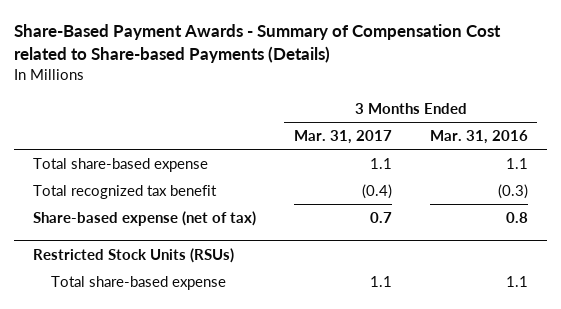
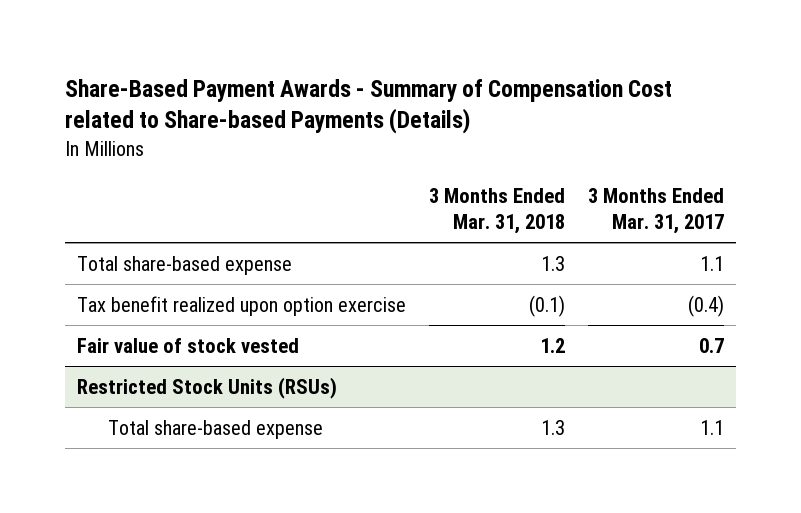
- | 3 Months Ended Mar. 31, 2017 | 3 Months Ended Mar. 31, 2016
+ | 3 Months Ended Mar. 31, 2018 | 3 Months Ended Mar. 31, 2017
- Total recognized tax benefit | (0.4) | (0.3)
- Share-based expense (net of tax) | 0.7 | 0.8
+ Tax benefit realized upon option exercise | (0.1) | (0.4)
+ Fair value of stock vested | 1.2 | 0.7

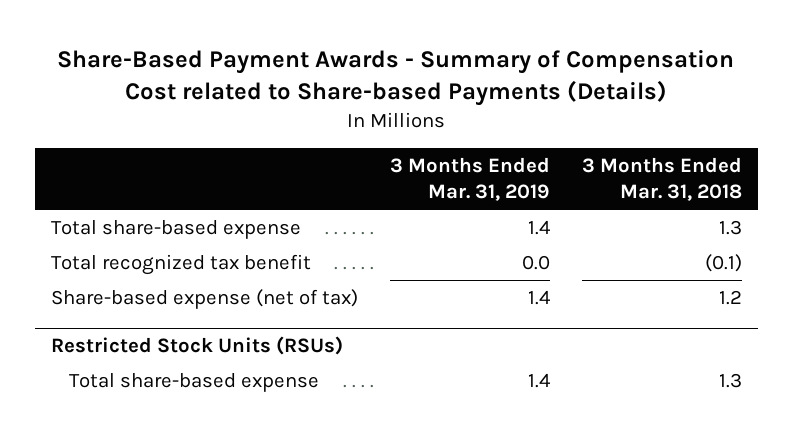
- | 3 Months Ended Mar. 31, 2018 | 3 Months Ended Mar. 31, 2017
+ | 3 Months Ended Mar. 31, 2019 | 3 Months Ended Mar. 31, 2018
- Tax benefit realized upon option exercise | (0.1) | (0.4)
- Fair value of stock vested | 1.2 | 0.7
+ Total recognized tax benefit | 0.0 | (0.1)
+ Share-based expense (net of tax) | 1.4 | 1.2

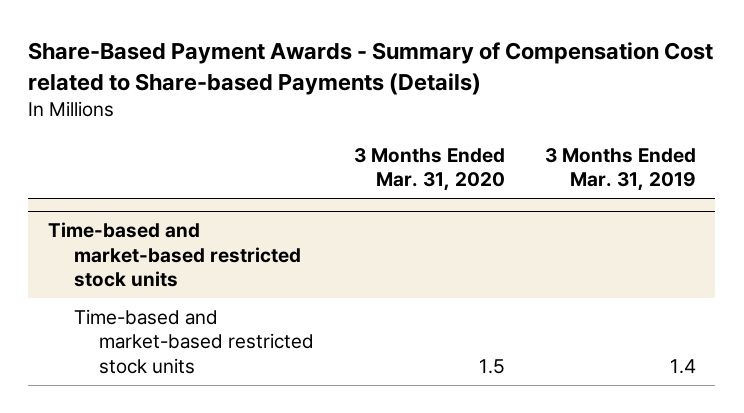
- | 3 Months Ended Mar. 31, 2019 | 3 Months Ended Mar. 31, 2018
+ | 3 Months Ended Mar. 31, 2020 | 3 Months Ended Mar. 31, 2019
- Total share-based expense | 1.4 | 1.3
- Total recognized tax benefit | 0.0 | (0.1)
- Share-based expense (net of tax) | 1.4 | 1.2
- Restricted Stock Units (RSUs)
- Total share-based expense | 1.4 | 1.3
+ Time-based and market-based restricted stock units
+ Time-based and market-based restricted stock units | 1.5 | 1.4

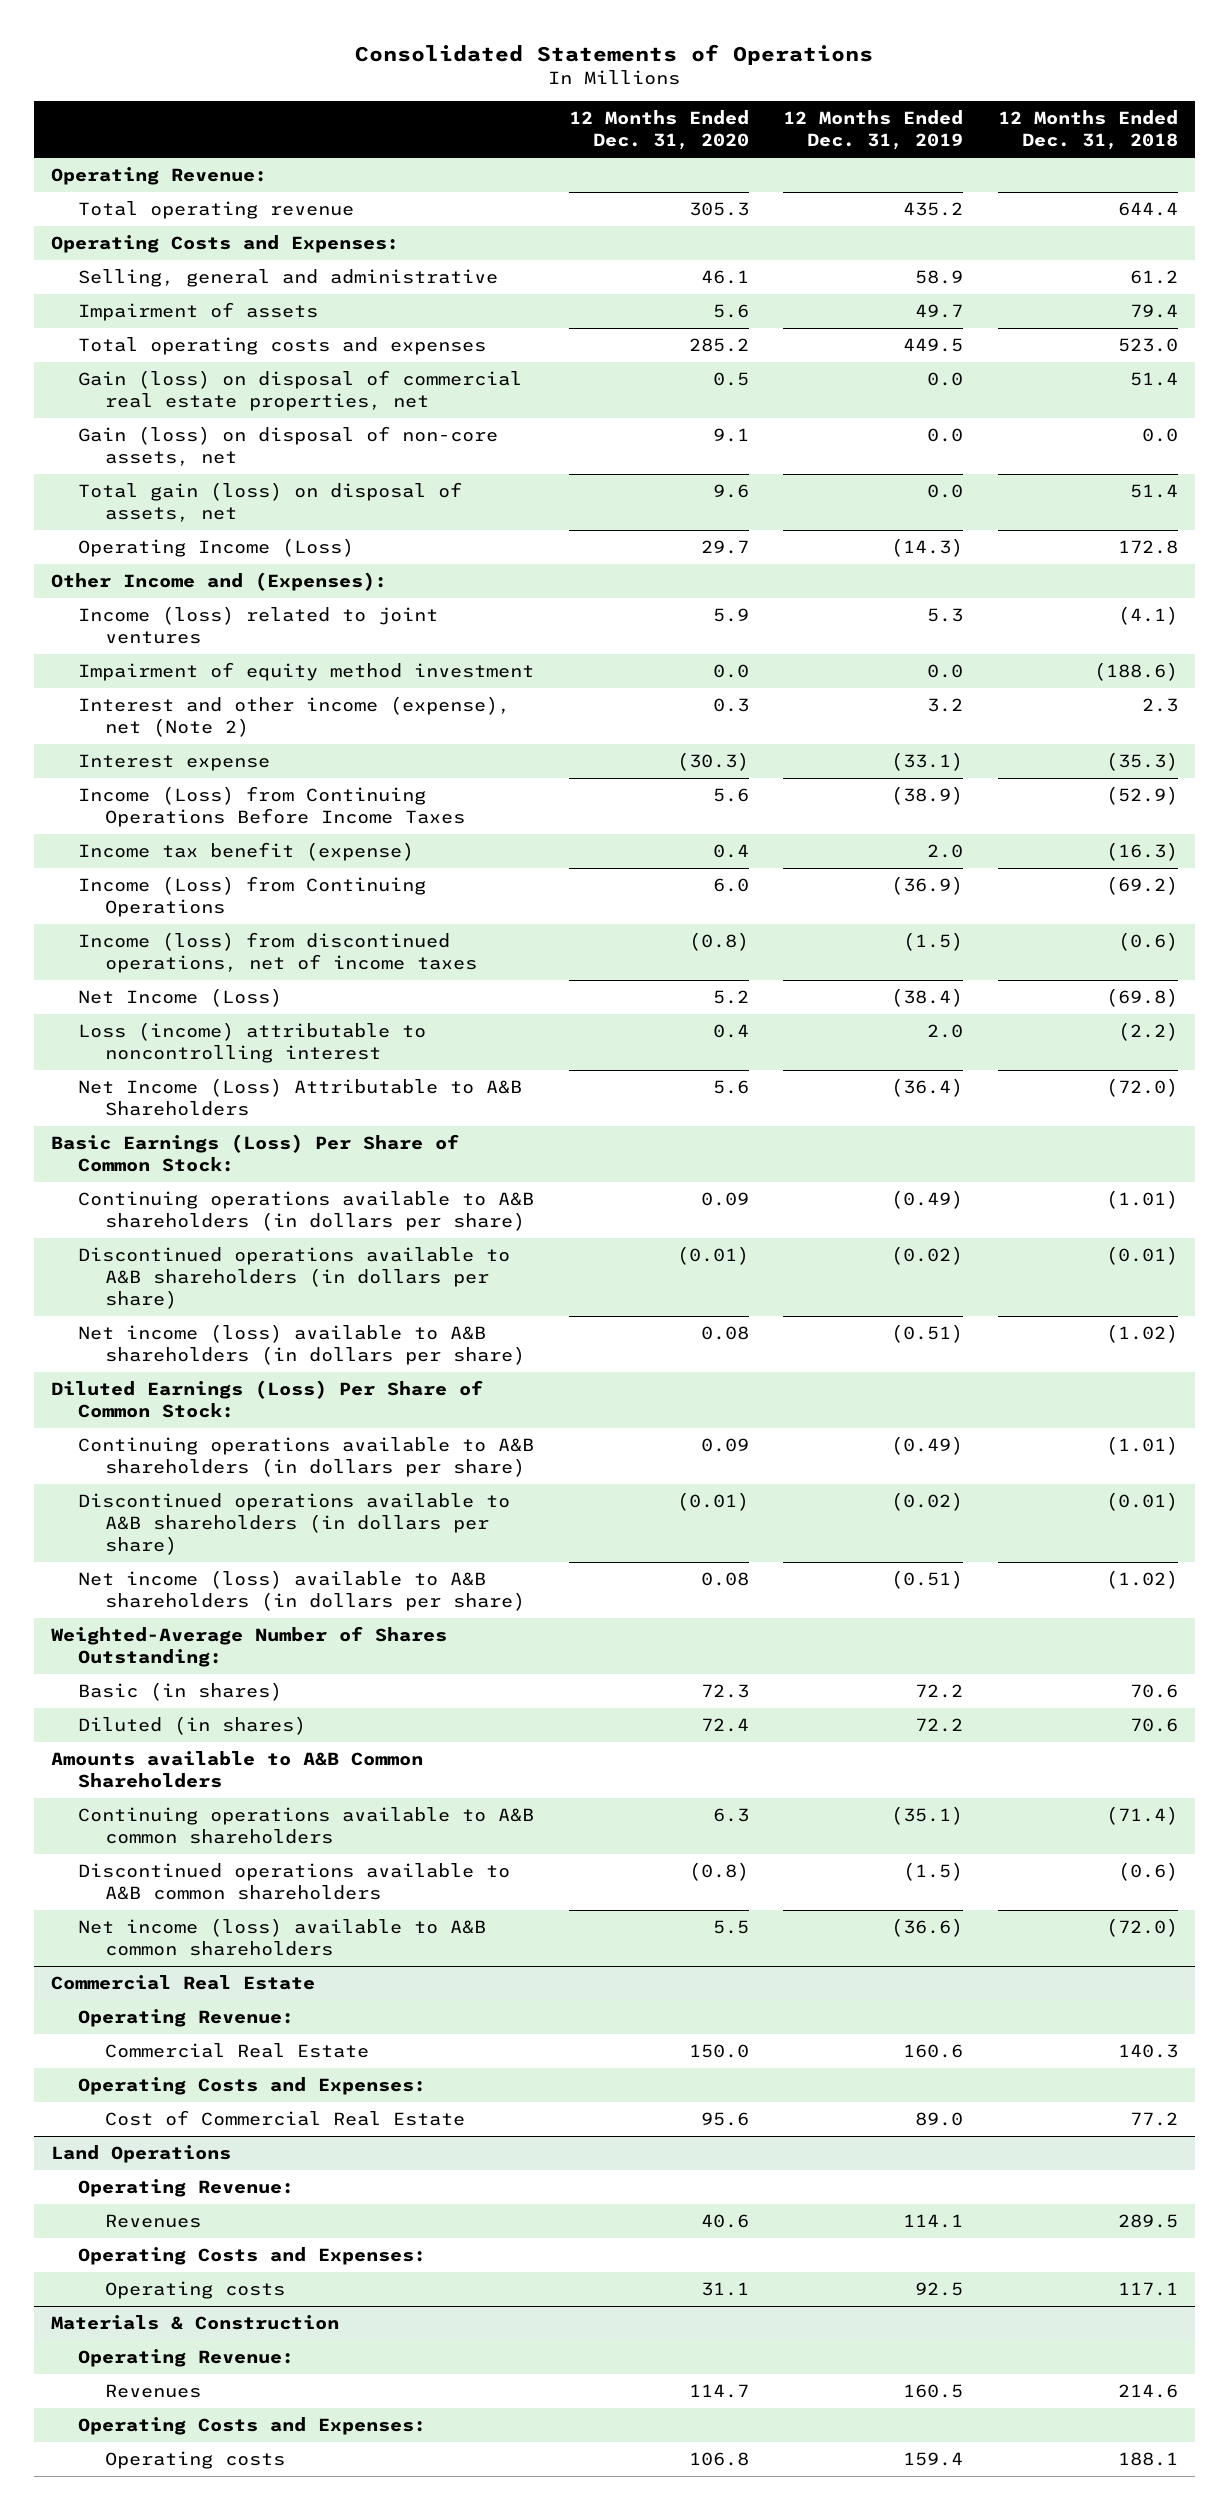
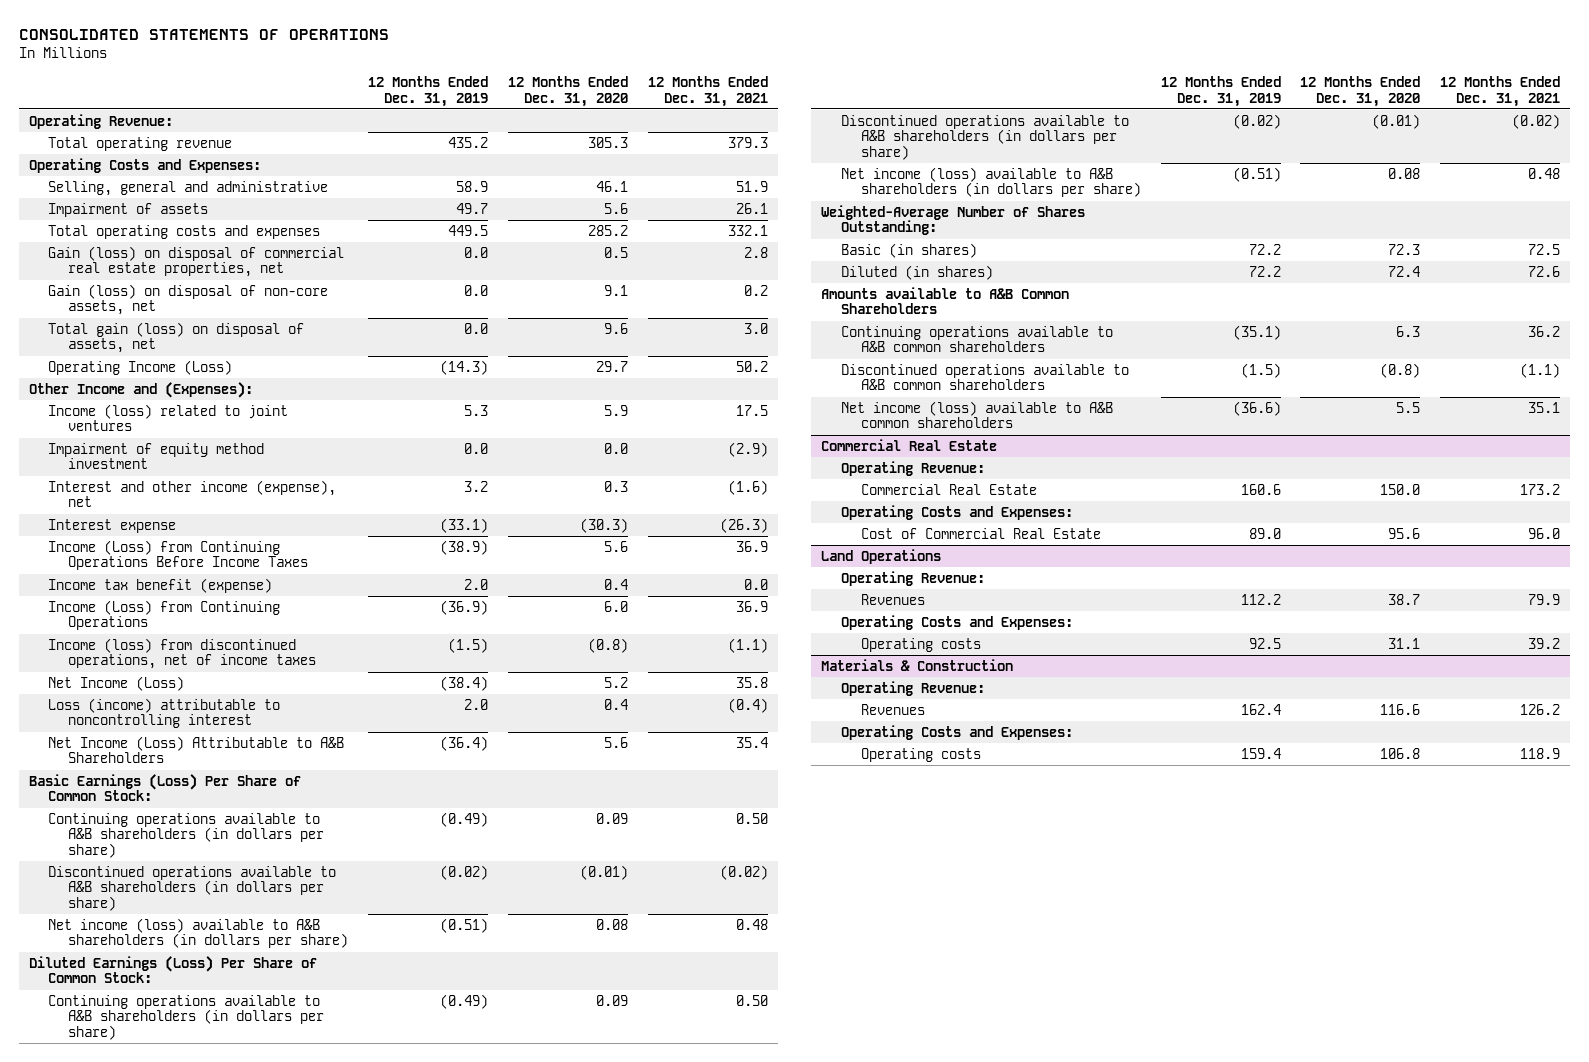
- Consolidated Statements of Operations
+ CONSOLIDATED STATEMENTS OF OPERATIONS
- | 12 Months Ended Dec. 31, 2020 | 12 Months Ended Dec. 31, 2019 | 12 Months Ended Dec. 31, 2018
+ | 12 Months Ended Dec. 31, 2019 | 12 Months Ended Dec. 31, 2020 | 12 Months Ended Dec. 31, 2021
- Interest and other income (expense), net (Note 2) | 0.3 | 3.2 | 2.3
+ Interest and other income (expense), net | 3.2 | 0.3 | (1.6)
@ Land Operations
- Revenues | 40.6 | 114.1 | 289.5
+ Revenues | 112.2 | 38.7 | 79.9
@ Materials & Construction
- Revenues | 114.7 | 160.5 | 214.6
+ Revenues | 162.4 | 116.6 | 126.2

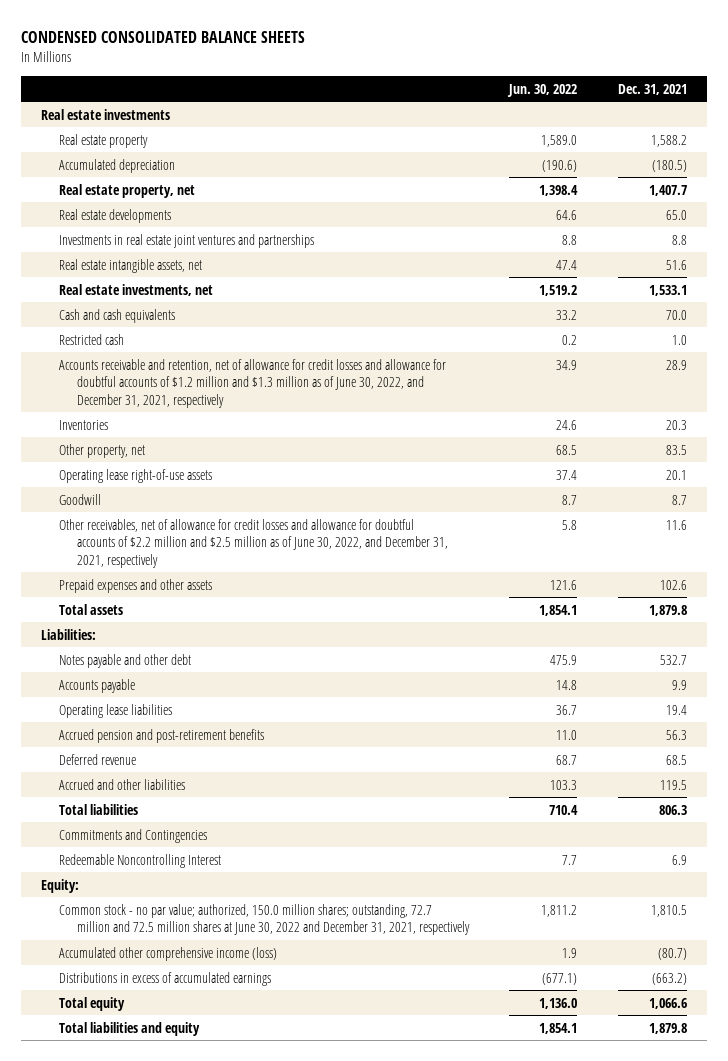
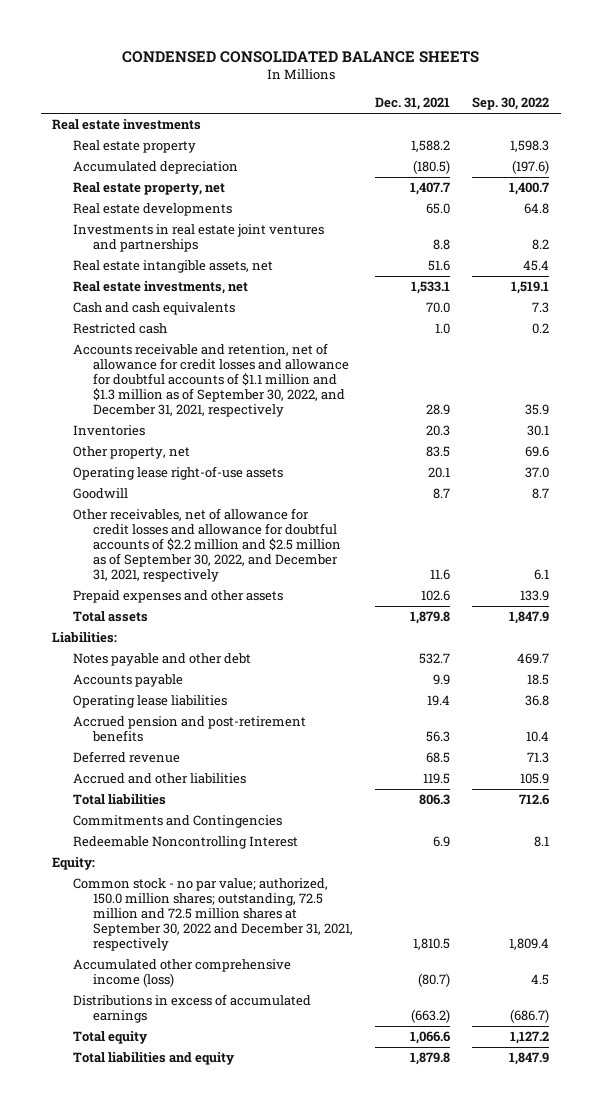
- | Jun. 30, 2022 | Dec. 31, 2021
+ | Dec. 31, 2021 | Sep. 30, 2022
- Accounts receivable and retention, net of allowance for credit losses and allowance for doubtful accounts of $1.2 million and $1.3 million as of June 30, 2022, and December 31, 2021, respectively | 34.9 | 28.9
+ Accounts receivable and retention, net of allowance for credit losses and allowance for doubtful accounts of $1.1 million and $1.3 million as of September 30, 2022, and December 31, 2021, respectively | 28.9 | 35.9
- Other receivables, net of allowance for credit losses and allowance for doubtful accounts of $2.2 million and $2.5 million as of June 30, 2022, and December 31, 2021, respectively | 5.8 | 11.6
+ Other receivables, net of allowance for credit losses and allowance for doubtful accounts of $2.2 million and $2.5 million as of September 30, 2022, and December 31, 2021, respectively | 11.6 | 6.1
- Common stock - no par value; authorized, 150.0 million shares; outstanding, 72.7 million and 72.5 million shares at June 30, 2022 and December 31, 2021, respectively | 1,811.2 | 1,810.5
+ Common stock - no par value; authorized, 150.0 million shares; outstanding, 72.5 million and 72.5 million shares at September 30, 2022 and December 31, 2021, respectively | 1,810.5 | 1,809.4

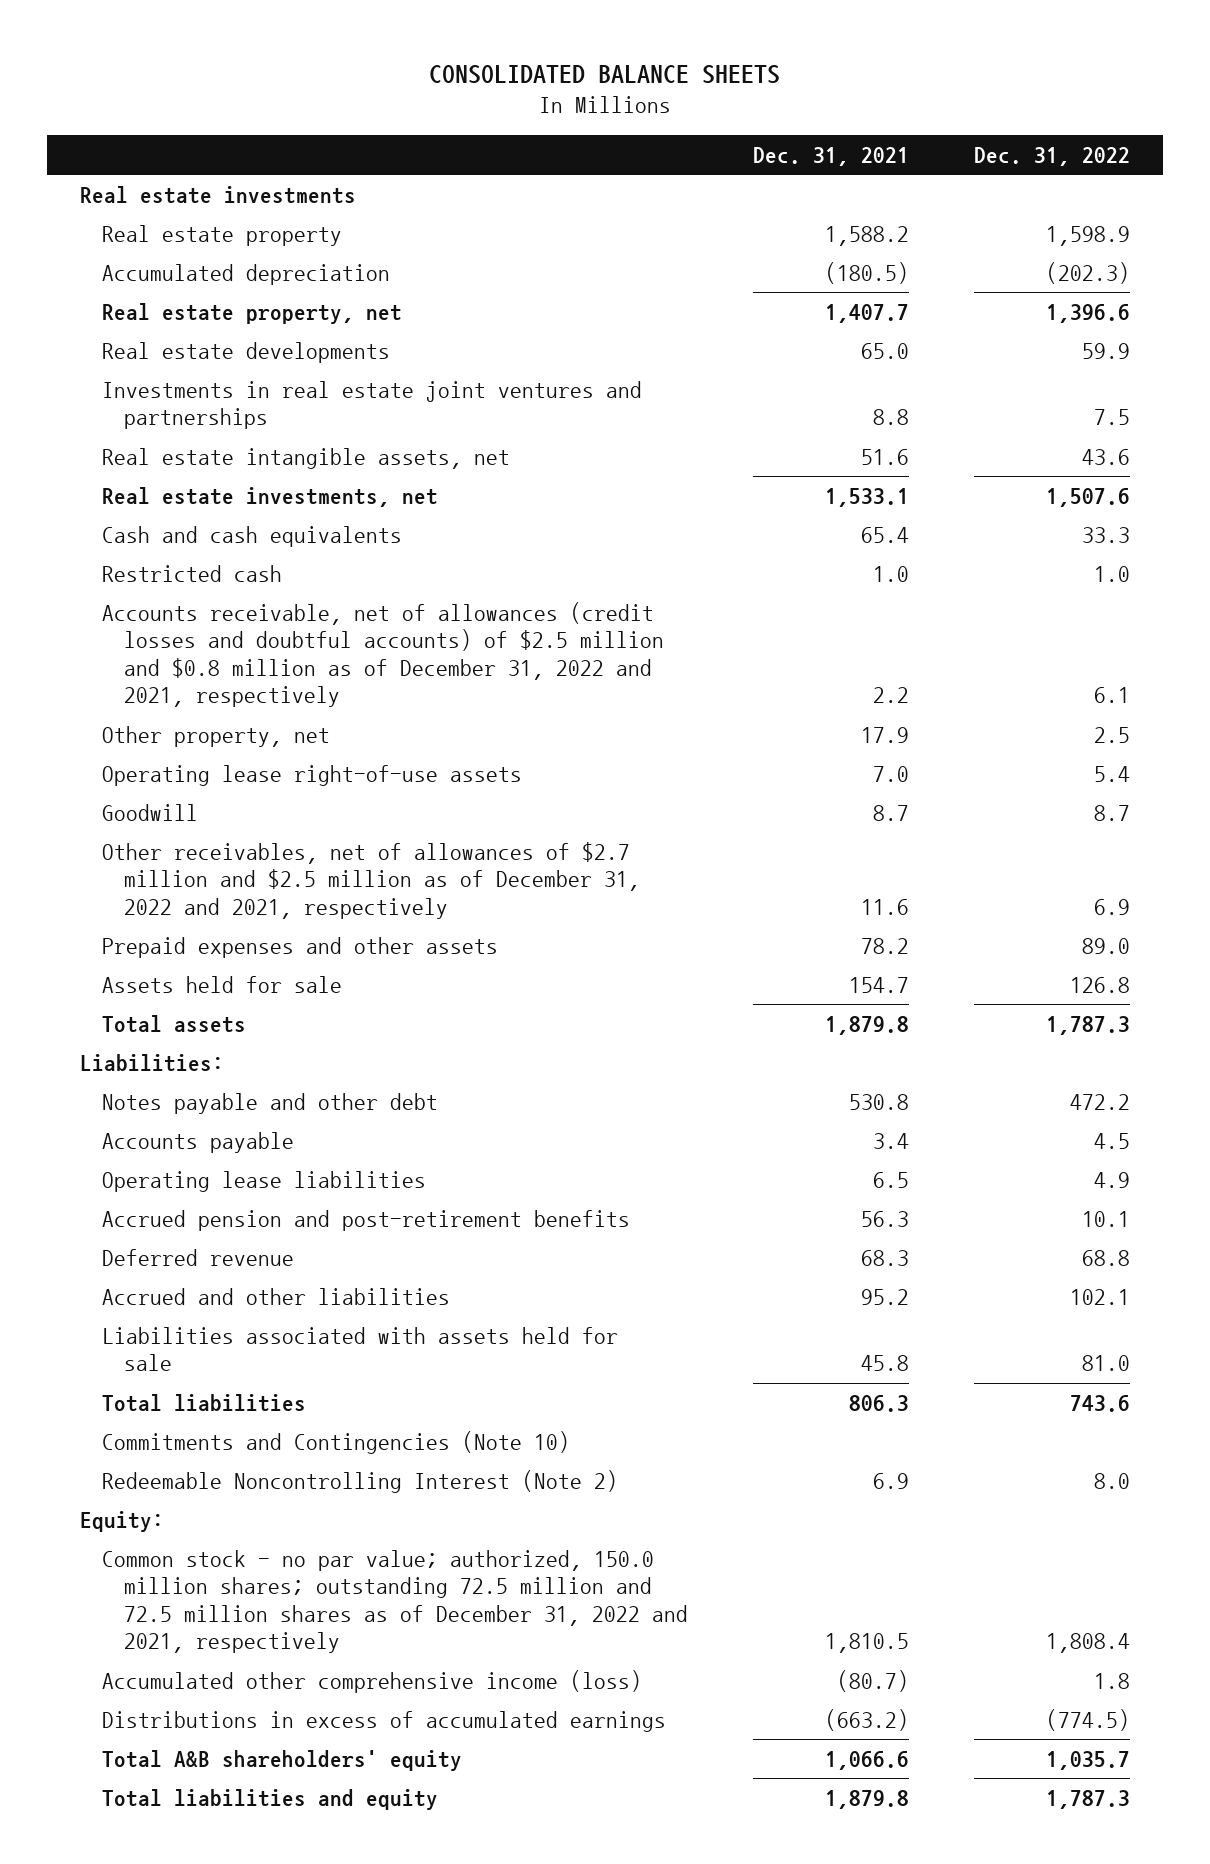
- CONDENSED CONSOLIDATED BALANCE SHEETS
+ CONSOLIDATED BALANCE SHEETS
- | Dec. 31, 2021 | Sep. 30, 2022
+ | Dec. 31, 2021 | Dec. 31, 2022
- Cash and cash equivalents | 70.0 | 7.3
+ Cash and cash equivalents | 65.4 | 33.3
- Accounts receivable and retention, net of allowance for credit losses and allowance for doubtful accounts of $1.1 million and $1.3 million as of September 30, 2022, and December 31, 2021, respectively | 28.9 | 35.9
- Inventories | 20.3 | 30.1
- Other property, net | 83.5 | 69.6
- Operating lease right-of-use assets | 20.1 | 37.0
+ Accounts receivable, net of allowances (credit losses and doubtful accounts) of $2.5 million and $0.8 million as of December 31, 2022 and 2021, respectively | 2.2 | 6.1
+ Other property, net | 17.9 | 2.5
+ Operating lease right-of-use assets | 7.0 | 5.4
- Other receivables, net of allowance for credit losses and allowance for doubtful accounts of $2.2 million and $2.5 million as of September 30, 2022, and December 31, 2021, respectively | 11.6 | 6.1
- Prepaid expenses and other assets | 102.6 | 133.9
+ Other receivables, net of allowances of $2.7 million and $2.5 million as of December 31, 2022 and 2021, respectively | 11.6 | 6.9
+ Prepaid expenses and other assets | 78.2 | 89.0
+ Assets held for sale | 154.7 | 126.8
- Notes payable and other debt | 532.7 | 469.7
- Accounts payable | 9.9 | 18.5
- Operating lease liabilities | 19.4 | 36.8
+ Notes payable and other debt | 530.8 | 472.2
+ Accounts payable | 3.4 | 4.5
+ Operating lease liabilities | 6.5 | 4.9
- Deferred revenue | 68.5 | 71.3
- Accrued and other liabilities | 119.5 | 105.9
+ Deferred revenue | 68.3 | 68.8
+ Accrued and other liabilities | 95.2 | 102.1
+ Liabilities associated with assets held for sale | 45.8 | 81.0
- Commitments and Contingencies
- Redeemable Noncontrolling Interest | 6.9 | 8.1
+ Commitments and Contingencies (Note 10)
+ Redeemable Noncontrolling Interest (Note 2) | 6.9 | 8.0
- Common stock - no par value; authorized, 150.0 million shares; outstanding, 72.5 million and 72.5 million shares at September 30, 2022 and December 31, 2021, respectively | 1,810.5 | 1,809.4
+ Common stock - no par value; authorized, 150.0 million shares; outstanding 72.5 million and 72.5 million shares as of December 31, 2022 and 2021, respectively | 1,810.5 | 1,808.4
- Total equity | 1,066.6 | 1,127.2
+ Total A&B shareholders' equity | 1,066.6 | 1,035.7

